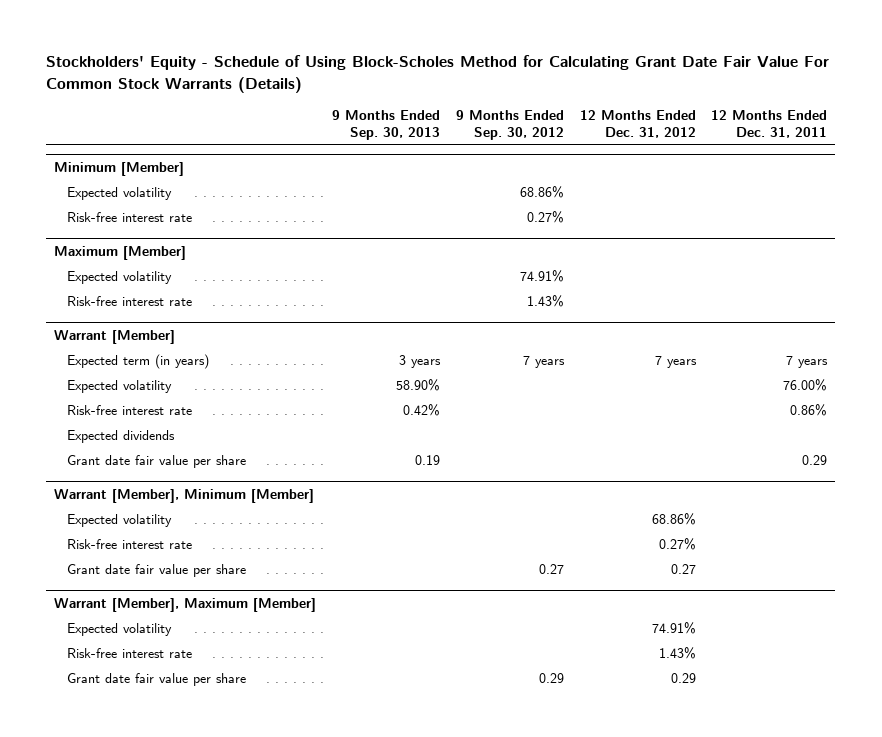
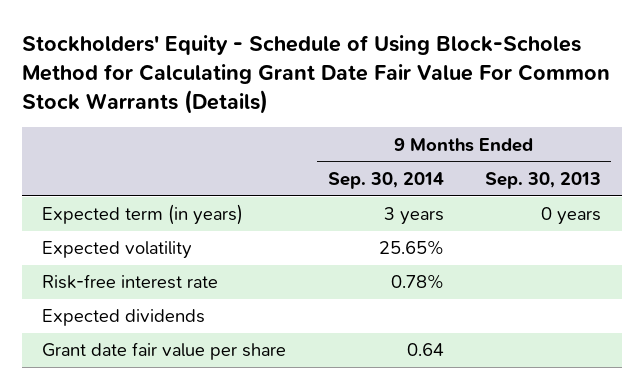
- | 9 Months Ended Sep. 30, 2013 | 9 Months Ended Sep. 30, 2012 | 12 Months Ended Dec. 31, 2012 | 12 Months Ended Dec. 31, 2011
+ | 9 Months Ended Sep. 30, 2014 | 9 Months Ended Sep. 30, 2013
- Minimum [Member]
- Expected volatility | | 68.86% | |
- Risk-free interest rate | | 0.27% | |
- Maximum [Member]
- Expected volatility | | 74.91% | |
- Risk-free interest rate | | 1.43% | |
- Warrant [Member]
- Expected term (in years) | 3 years | 7 years | 7 years | 7 years
- Expected volatility | 58.90% | | | 76.00%
- Risk-free interest rate | 0.42% | | | 0.86%
- Expected dividends
- Grant date fair value per share | 0.19 | | | 0.29
- Warrant [Member], Minimum [Member]
- Expected volatility | | | 68.86% |
- Risk-free interest rate | | | 0.27% |
- Grant date fair value per share | | 0.27 | 0.27 |
- Warrant [Member], Maximum [Member]
- Expected volatility | | | 74.91% |
- Risk-free interest rate | | | 1.43% |
- Grant date fair value per share | | 0.29 | 0.29 |
+ Expected term (in years) | 3 years | 0 years
+ Expected volatility | 25.65% |
+ Risk-free interest rate | 0.78% |
+ Expected dividends
+ Grant date fair value per share | 0.64 |

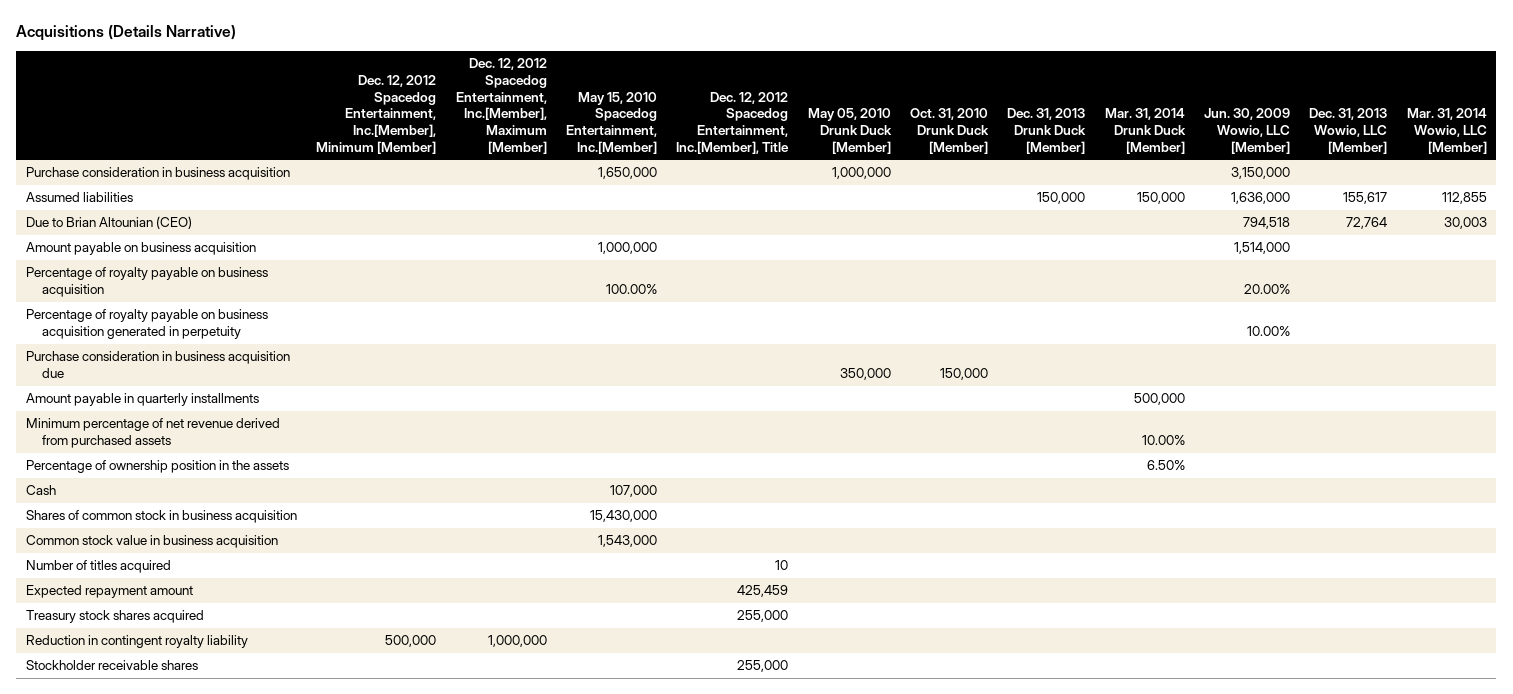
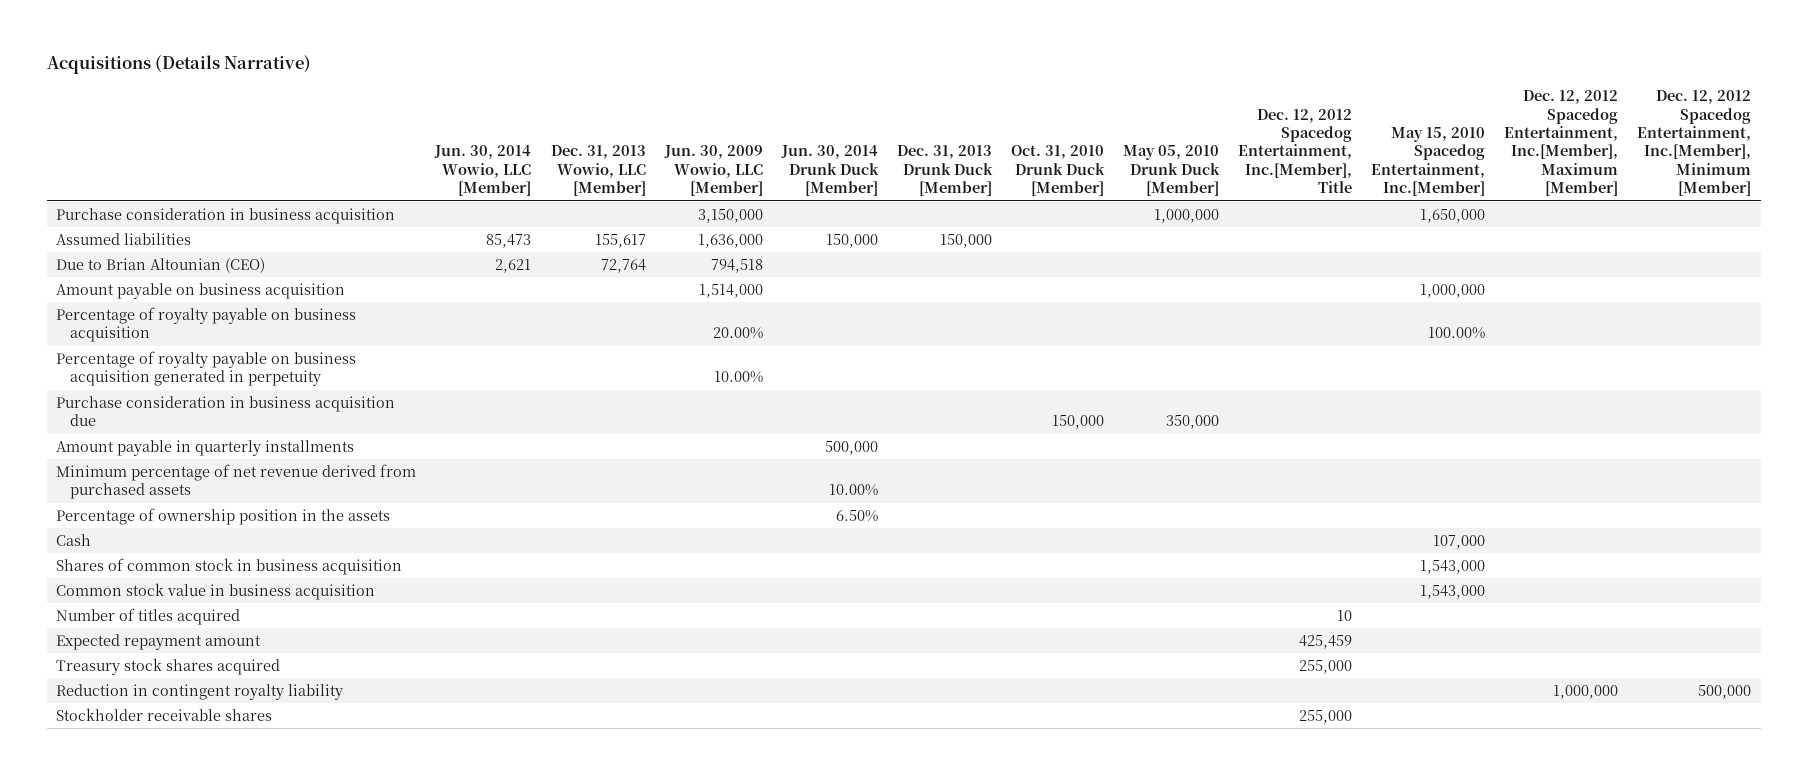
- | Dec. 12, 2012 Spacedog Entertainment, Inc.[Member], Minimum [Member] | Dec. 12, 2012 Spacedog Entertainment, Inc.[Member], Maximum [Member] | May 15, 2010 Spacedog Entertainment, Inc.[Member] | Dec. 12, 2012 Spacedog Entertainment, Inc.[Member], Title | May 05, 2010 Drunk Duck [Member] | Oct. 31, 2010 Drunk Duck [Member] | Dec. 31, 2013 Drunk Duck [Member] | Mar. 31, 2014 Drunk Duck [Member] | Jun. 30, 2009 Wowio, LLC [Member] | Dec. 31, 2013 Wowio, LLC [Member] | Mar. 31, 2014 Wowio, LLC [Member]
+ | Jun. 30, 2014 Wowio, LLC [Member] | Dec. 31, 2013 Wowio, LLC [Member] | Jun. 30, 2009 Wowio, LLC [Member] | Jun. 30, 2014 Drunk Duck [Member] | Dec. 31, 2013 Drunk Duck [Member] | Oct. 31, 2010 Drunk Duck [Member] | May 05, 2010 Drunk Duck [Member] | Dec. 12, 2012 Spacedog Entertainment, Inc.[Member], Title | May 15, 2010 Spacedog Entertainment, Inc.[Member] | Dec. 12, 2012 Spacedog Entertainment, Inc.[Member], Maximum [Member] | Dec. 12, 2012 Spacedog Entertainment, Inc.[Member], Minimum [Member]
- Shares of common stock in business acquisition | | | 15,430,000 | | | | | | | |
+ Shares of common stock in business acquisition | | | | | | | | | 1,543,000 | |

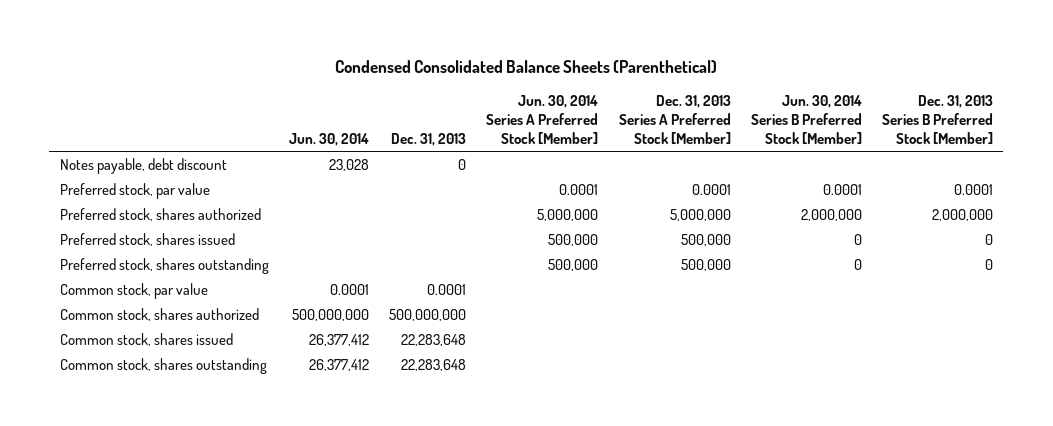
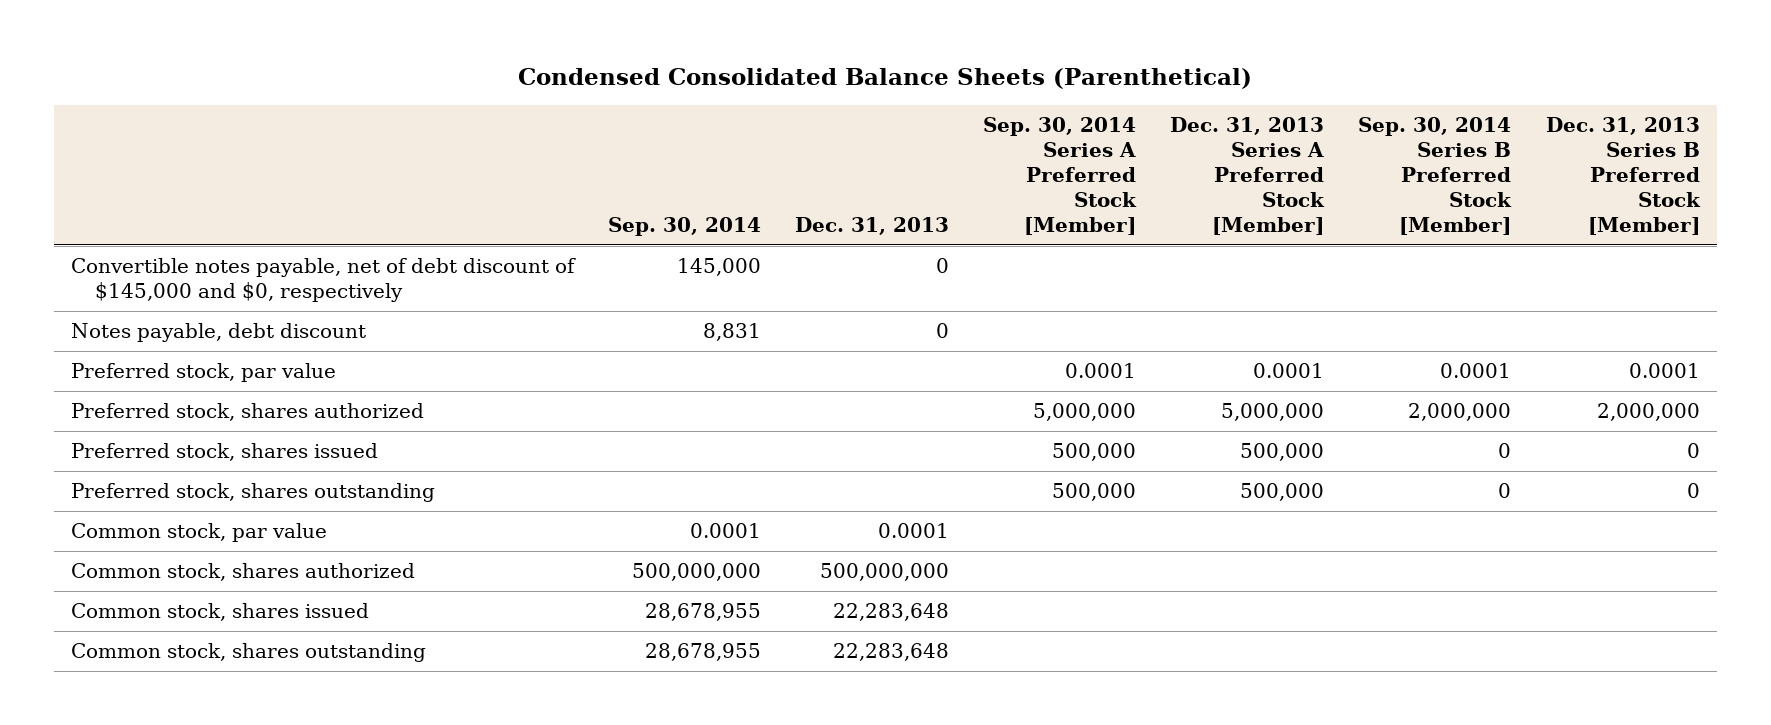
- | Jun. 30, 2014 | Dec. 31, 2013 | Jun. 30, 2014 Series A Preferred Stock [Member] | Dec. 31, 2013 Series A Preferred Stock [Member] | Jun. 30, 2014 Series B Preferred Stock [Member] | Dec. 31, 2013 Series B Preferred Stock [Member]
+ | Sep. 30, 2014 | Dec. 31, 2013 | Sep. 30, 2014 Series A Preferred Stock [Member] | Dec. 31, 2013 Series A Preferred Stock [Member] | Sep. 30, 2014 Series B Preferred Stock [Member] | Dec. 31, 2013 Series B Preferred Stock [Member]
+ Convertible notes payable, net of debt discount of $145,000 and $0, respectively | 145,000 | 0 | | | |

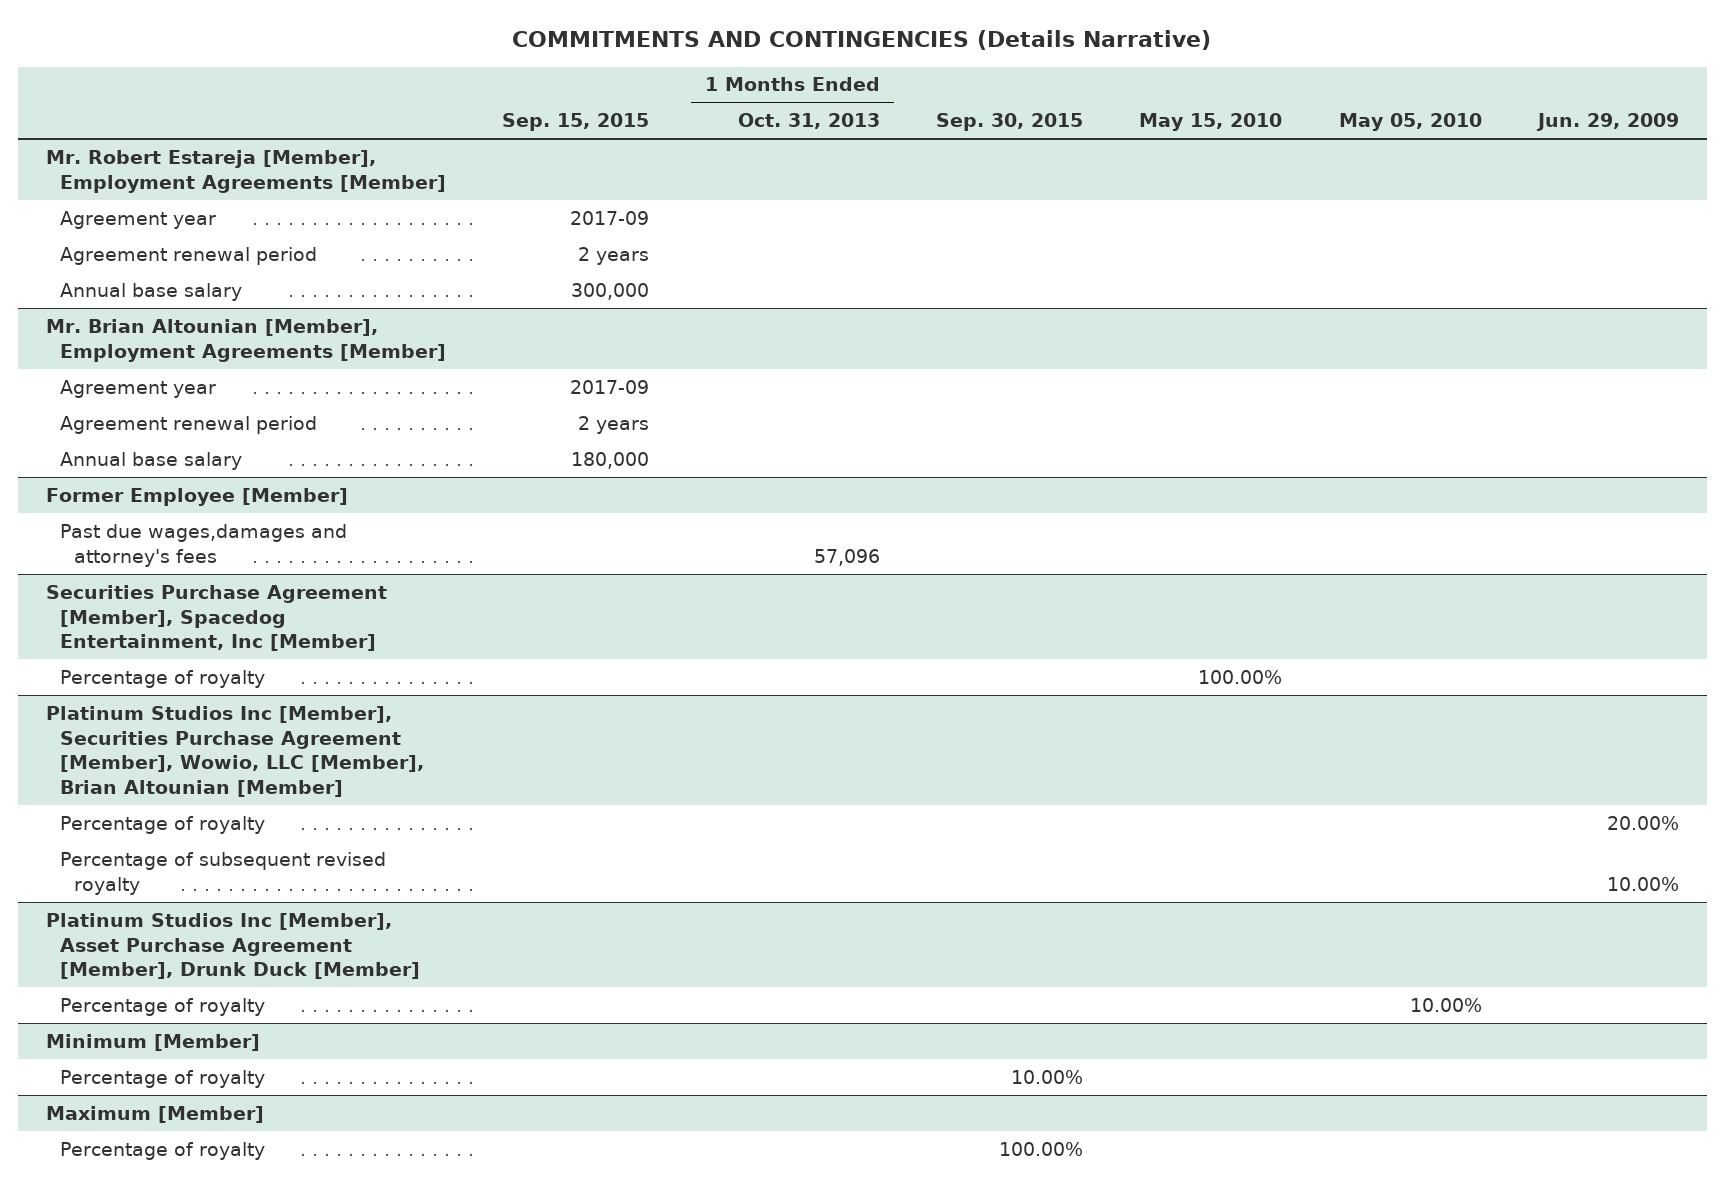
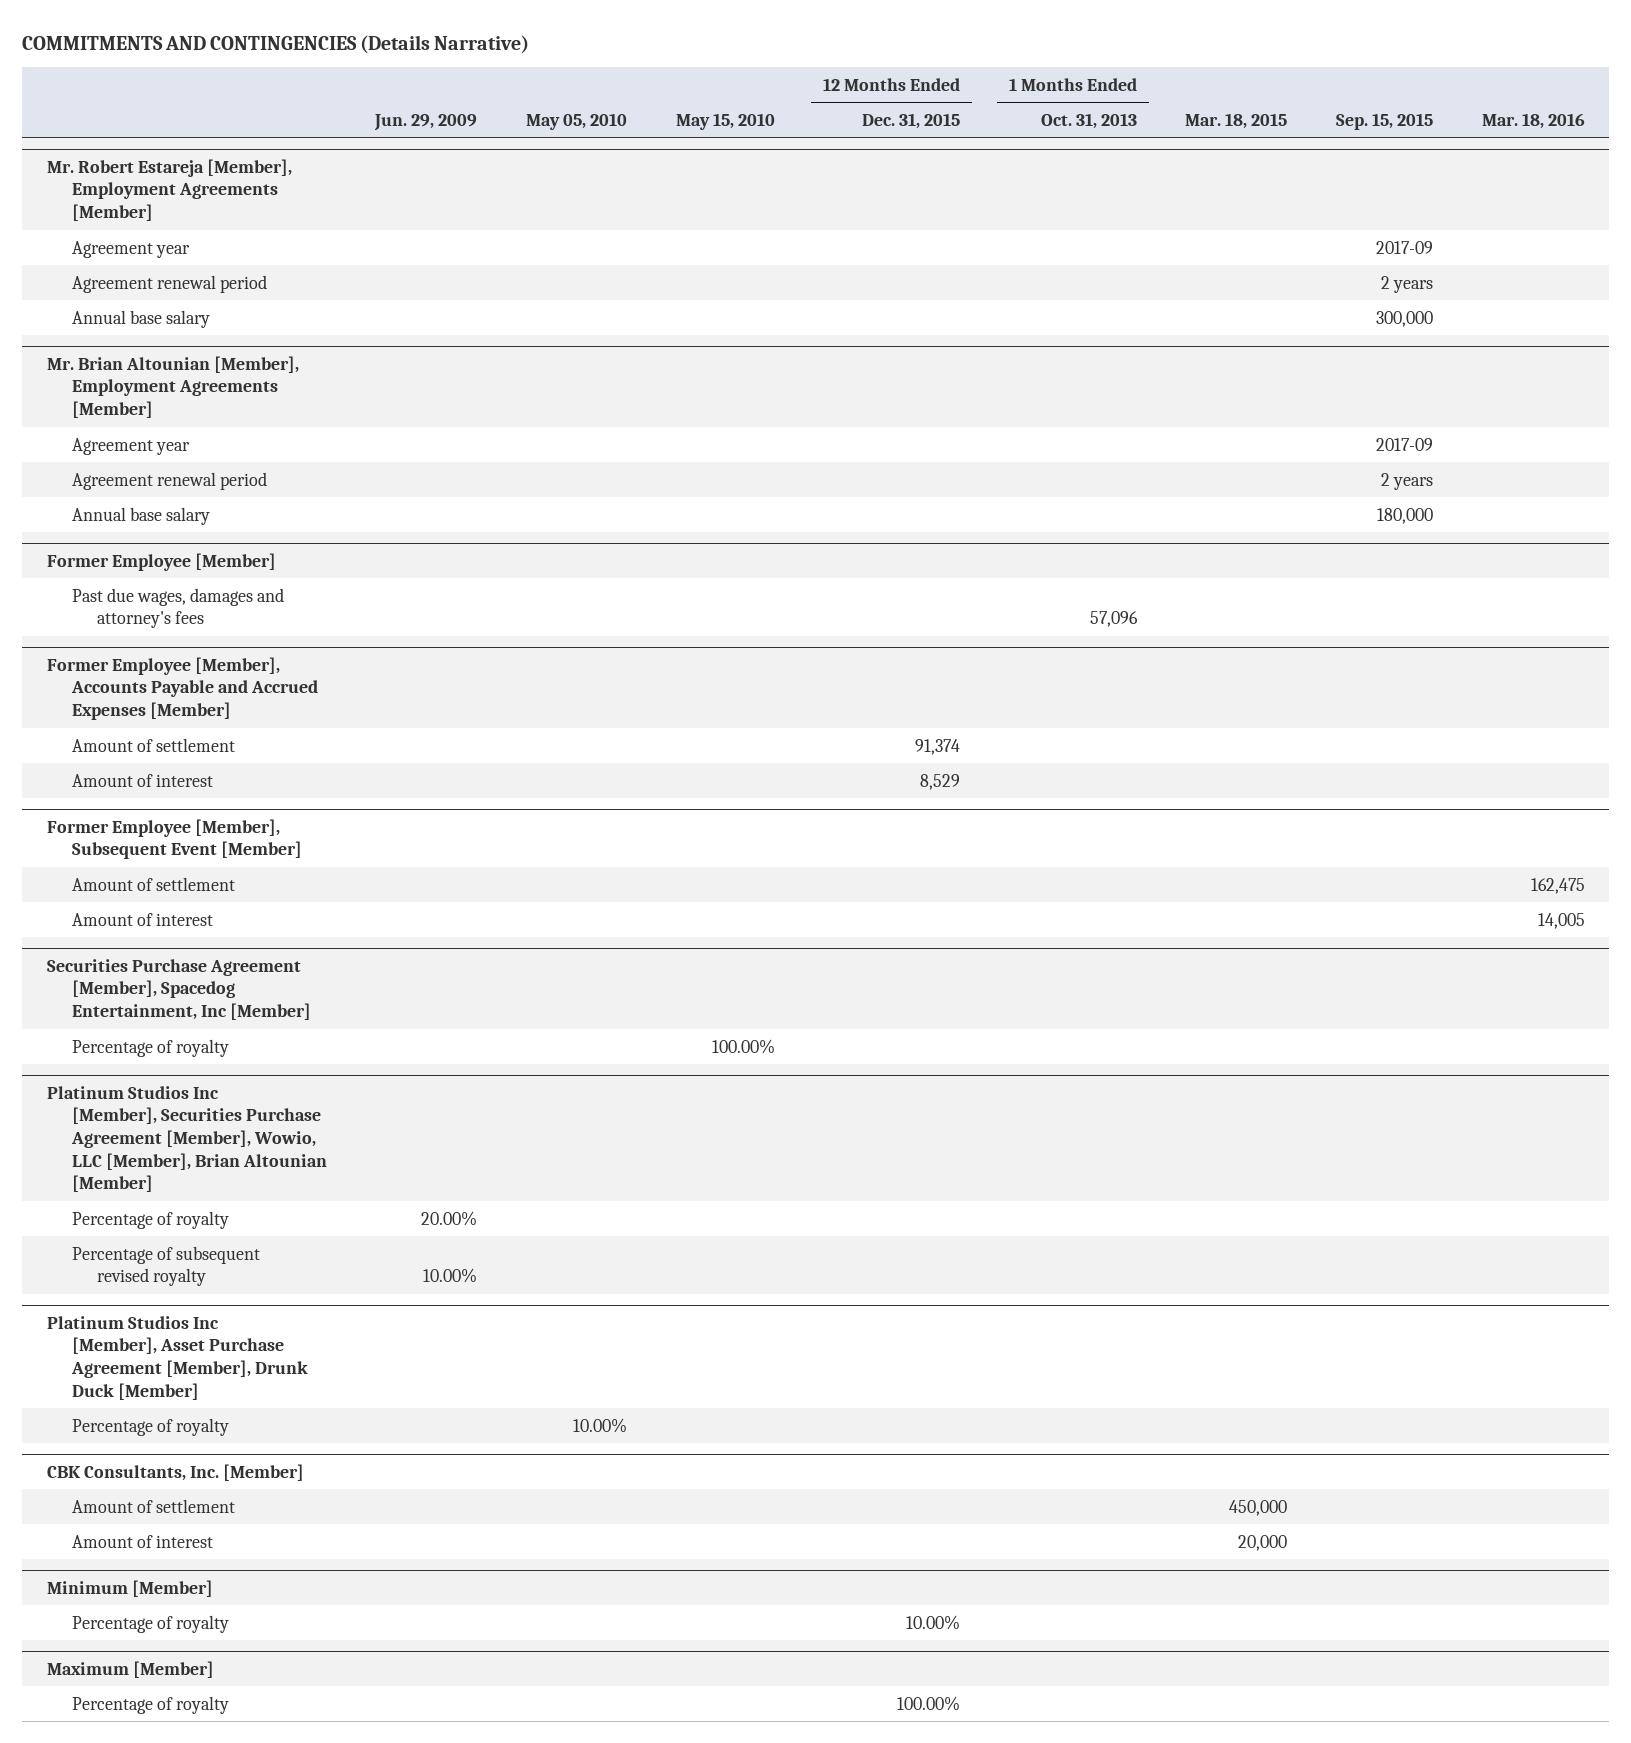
- | Sep. 15, 2015 | 1 Months Ended Oct. 31, 2013 | Sep. 30, 2015 | May 15, 2010 | May 05, 2010 | Jun. 29, 2009
+ | Jun. 29, 2009 | May 05, 2010 | May 15, 2010 | 12 Months Ended Dec. 31, 2015 | 1 Months Ended Oct. 31, 2013 | Mar. 18, 2015 | Sep. 15, 2015 | Mar. 18, 2016
@ Former Employee [Member]
- Past due wages,damages and attorney's fees | | 57,096 | | | |
+ Past due wages, damages and attorney's fees | | | | | 57,096 | | |
+ Former Employee [Member], Accounts Payable and Accrued Expenses [Member]
+ Amount of settlement | | | | 91,374 | | | |
+ Amount of interest | | | | 8,529 | | | |
+ Former Employee [Member], Subsequent Event [Member]
+ Amount of settlement | | | | | | | | 162,475
+ Amount of interest | | | | | | | | 14,005
+ CBK Consultants, Inc. [Member]
+ Amount of settlement | | | | | | 450,000 | |
+ Amount of interest | | | | | | 20,000 | |

